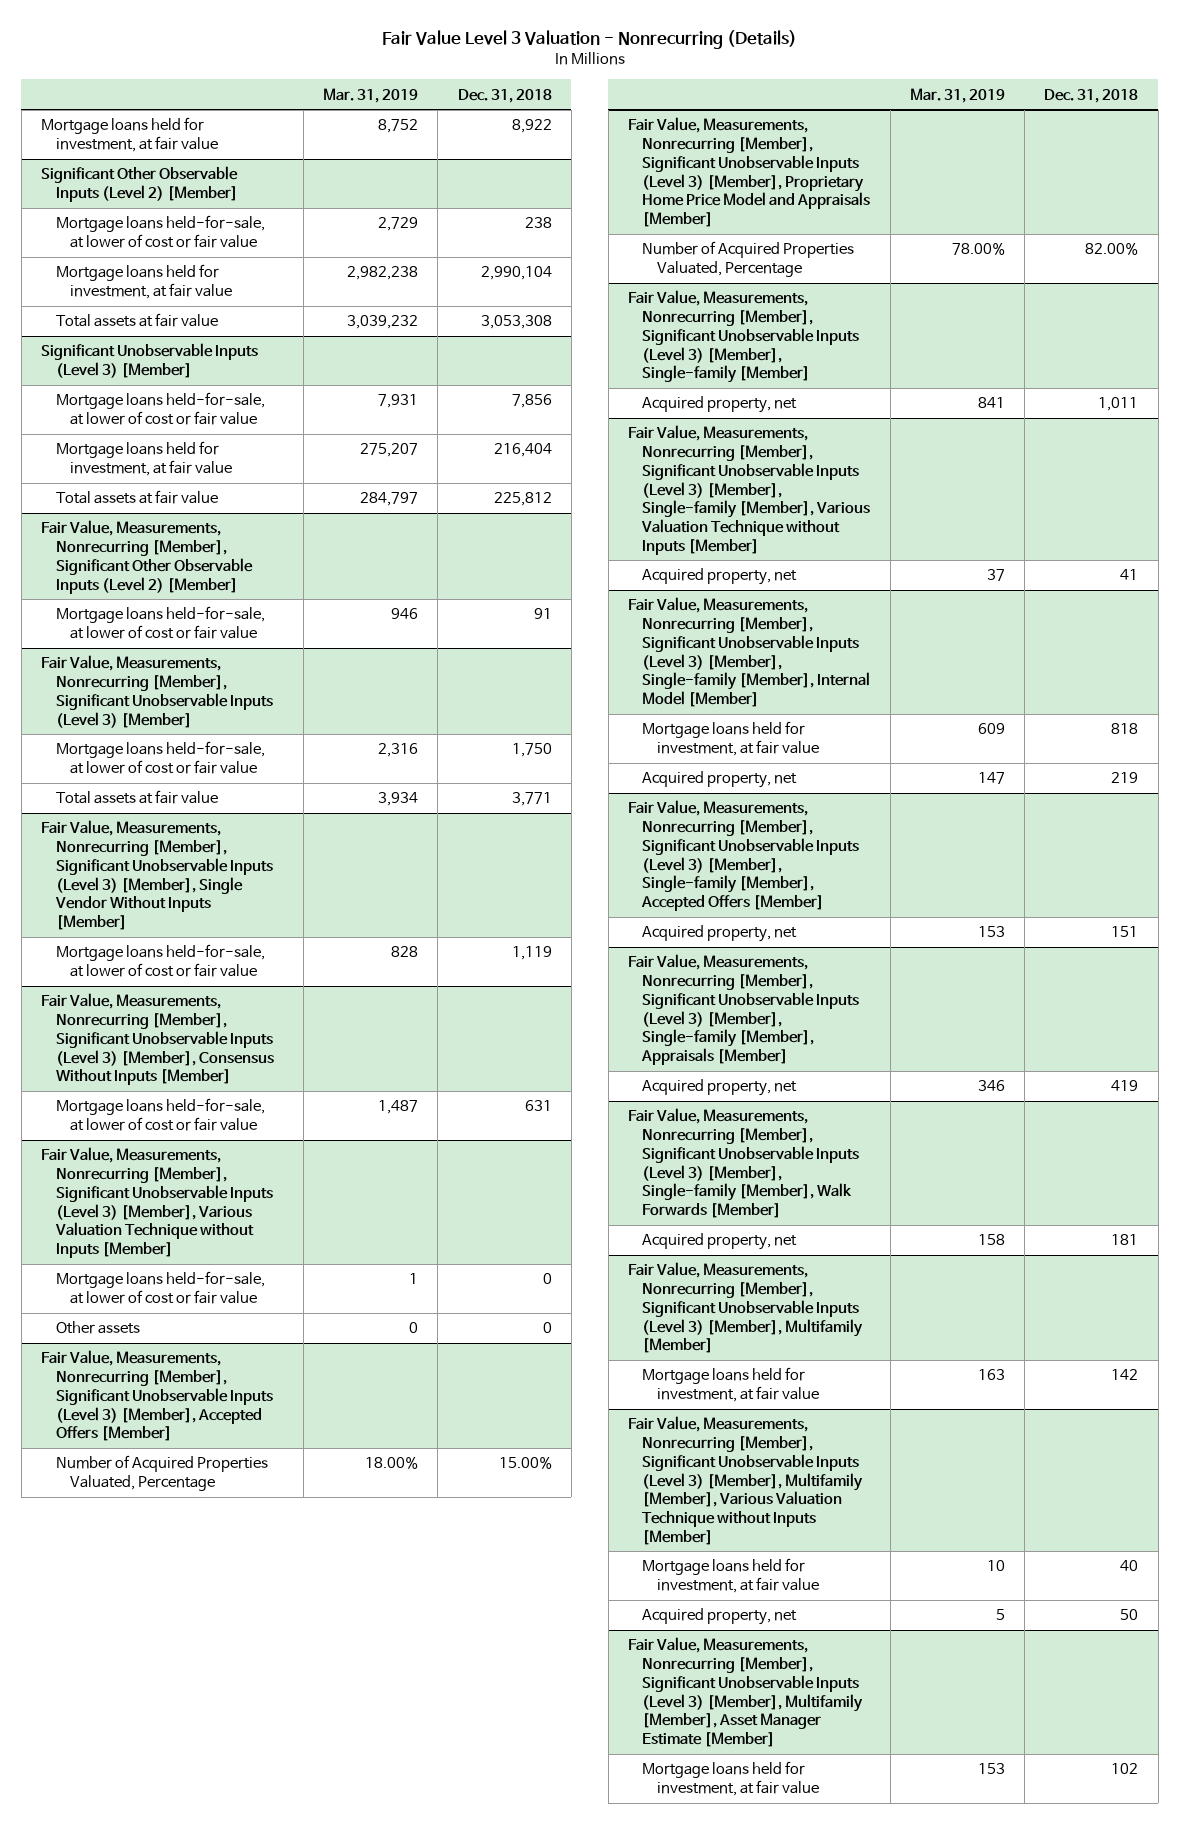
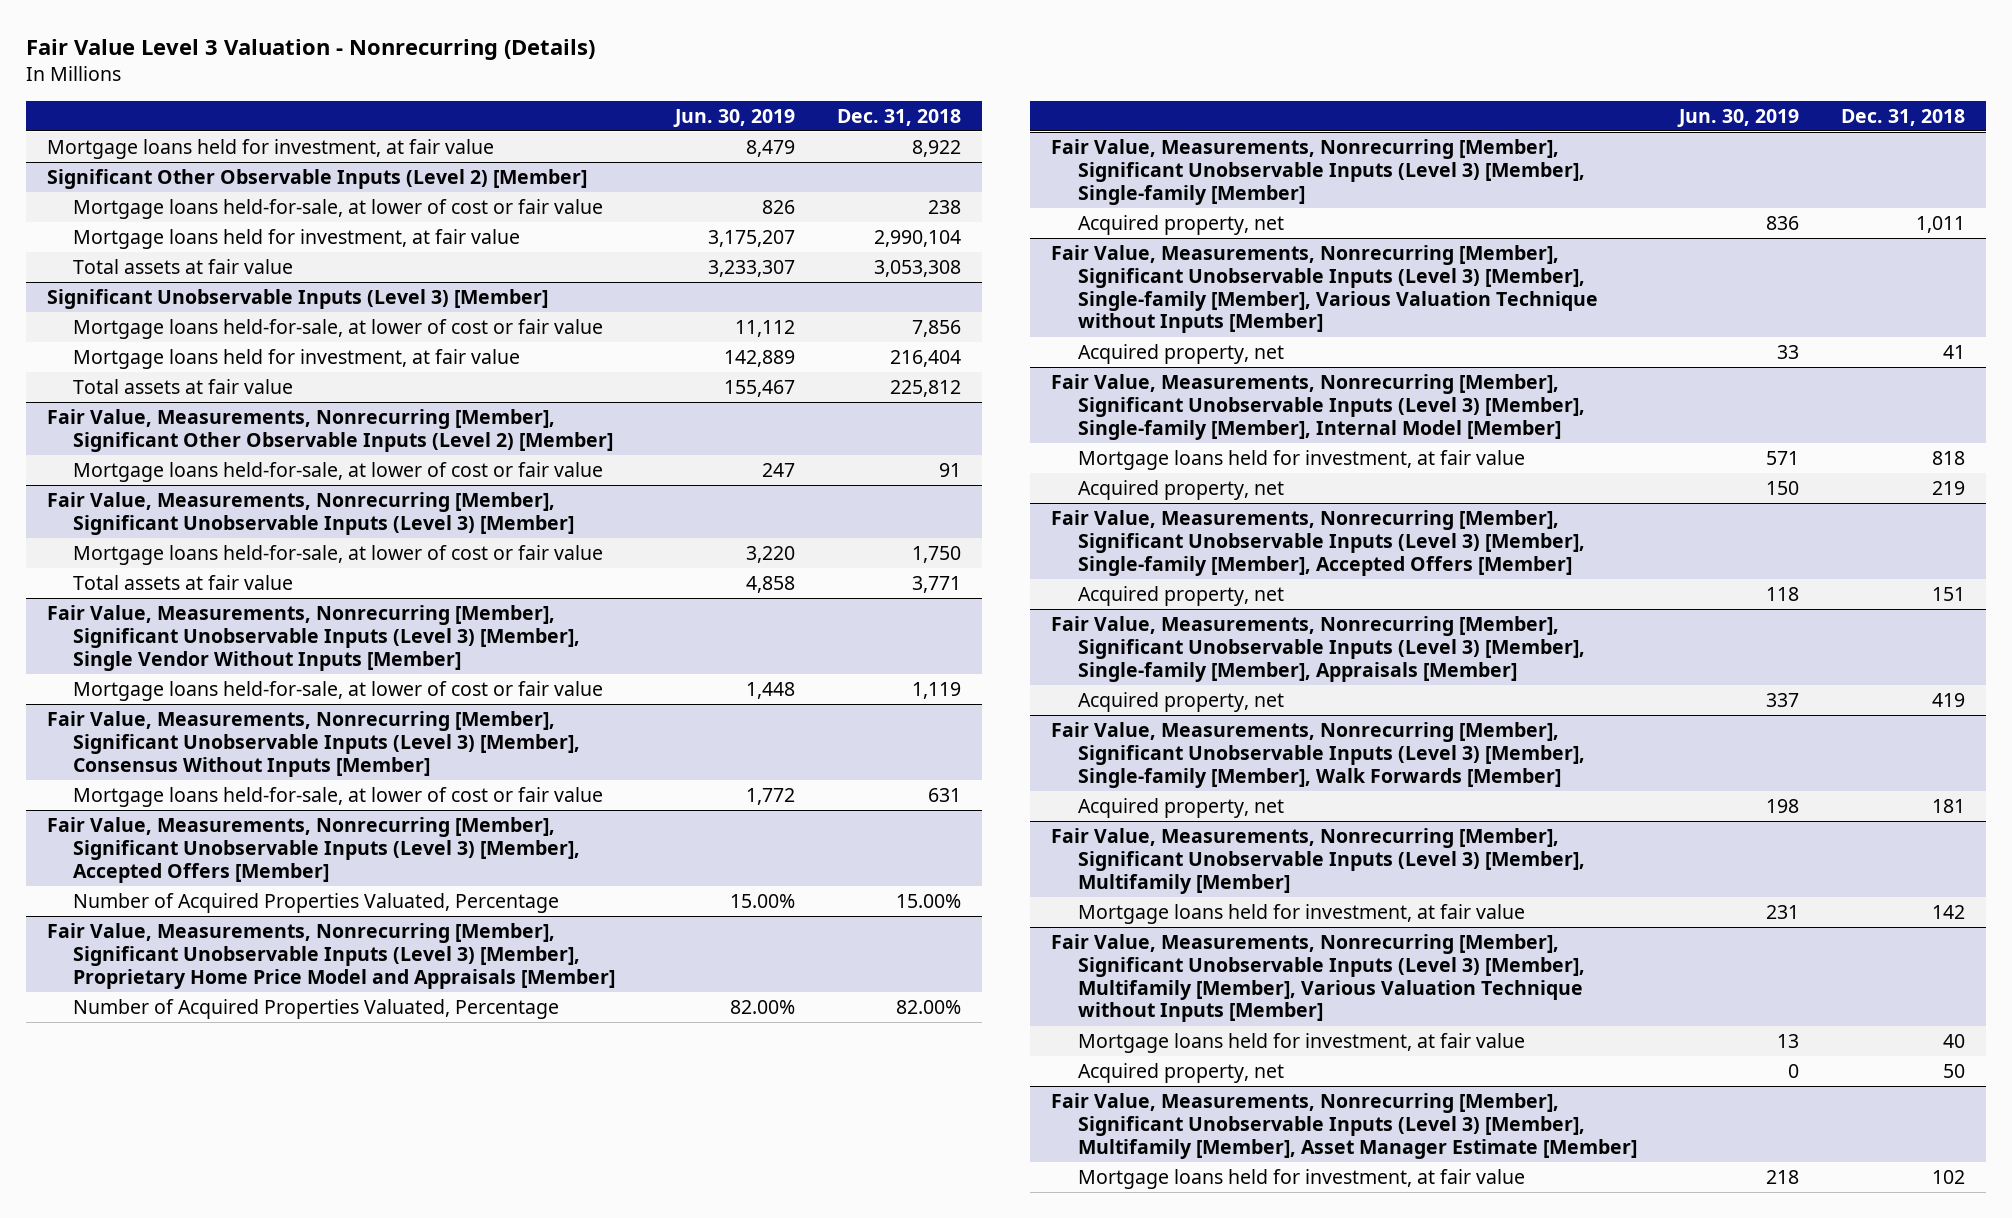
- | Mar. 31, 2019 | Dec. 31, 2018
+ | Jun. 30, 2019 | Dec. 31, 2018
- Fair Value, Measurements, Nonrecurring [Member], Significant Unobservable Inputs (Level 3) [Member], Various Valuation Technique without Inputs [Member]
- Mortgage loans held-for-sale, at lower of cost or fair value | 1 | 0
- Other assets | 0 | 0

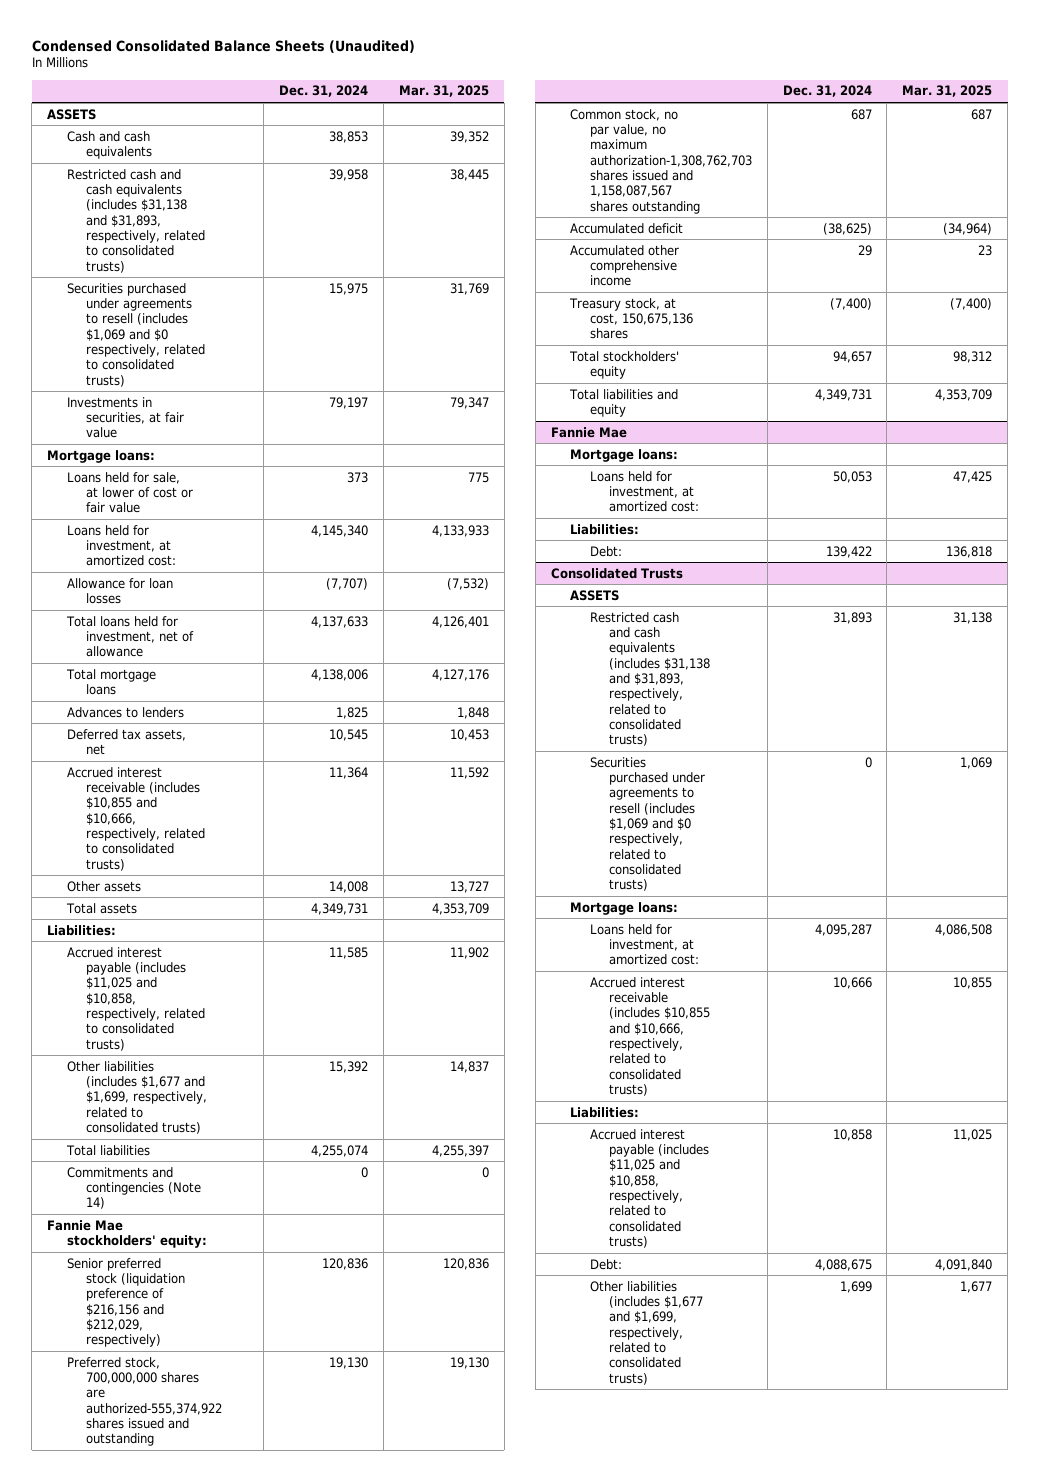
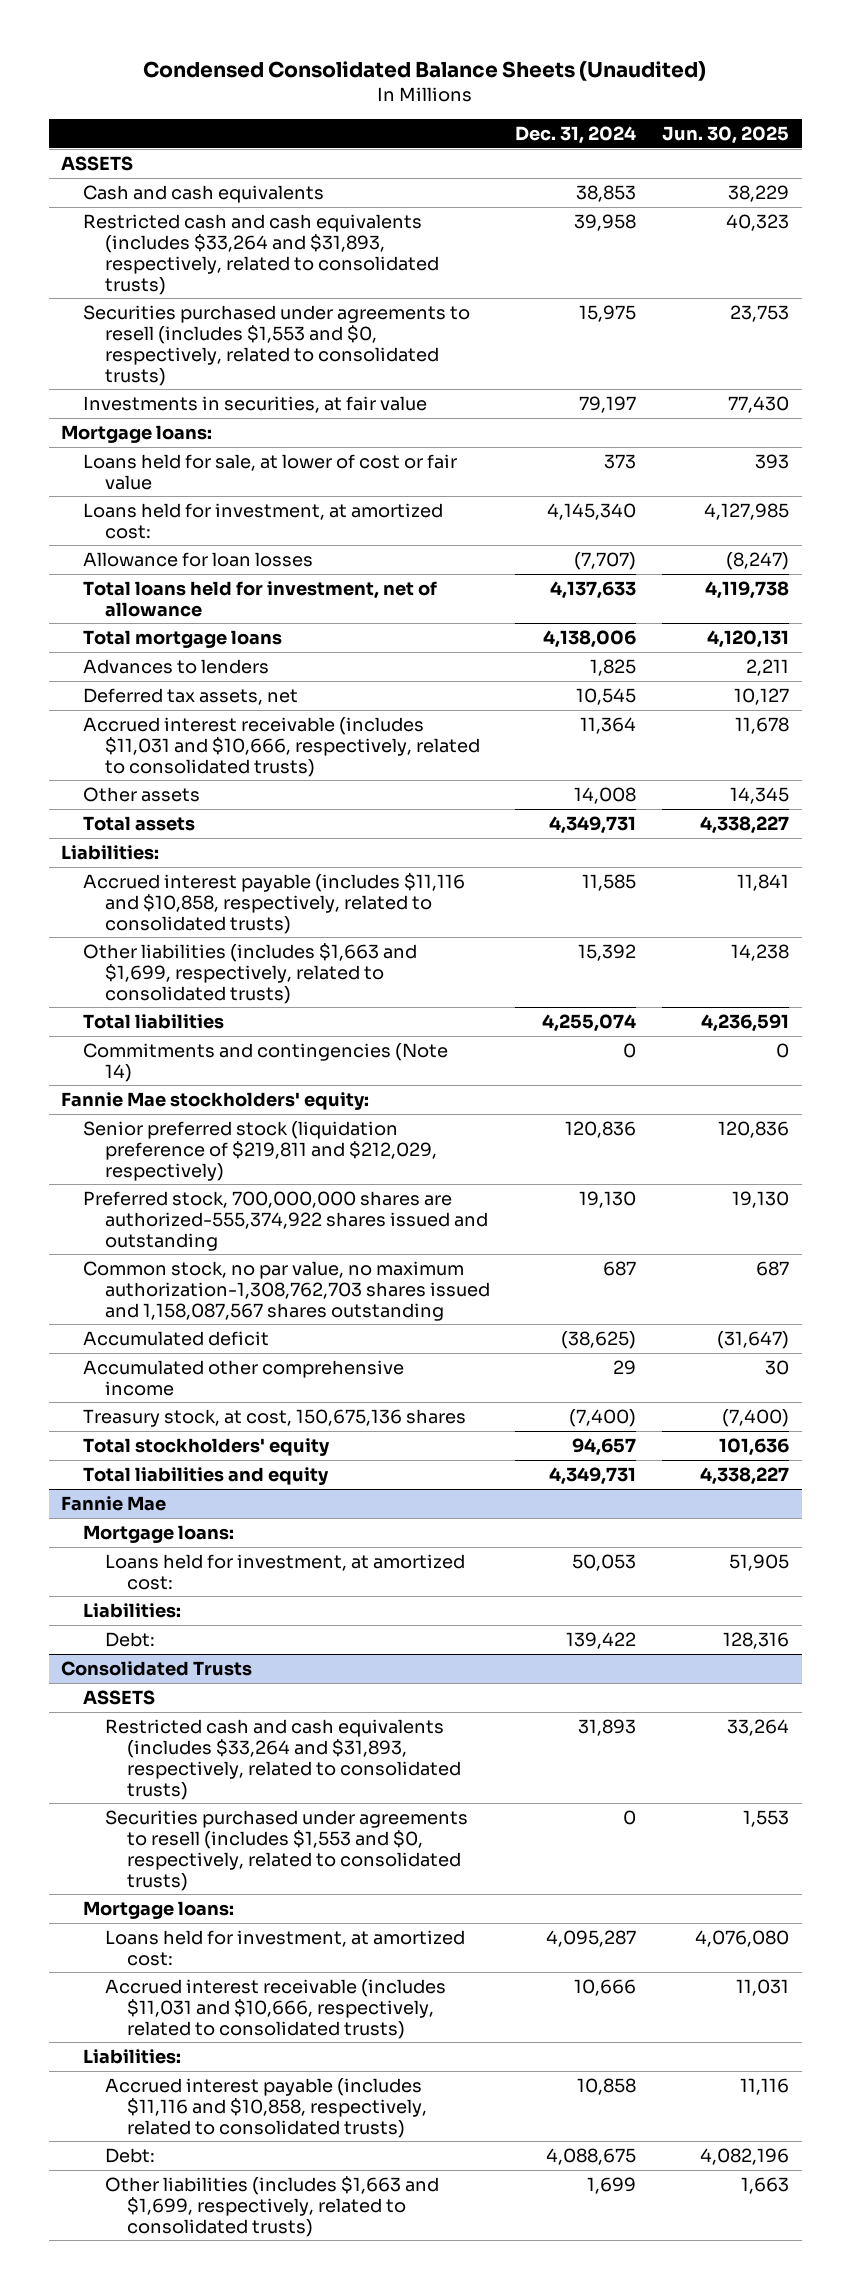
- | Dec. 31, 2024 | Mar. 31, 2025
+ | Dec. 31, 2024 | Jun. 30, 2025
- Restricted cash and cash equivalents (includes $31,138 and $31,893, respectively, related to consolidated trusts) | 39,958 | 38,445
- Securities purchased under agreements to resell (includes $1,069 and $0 respectively, related to consolidated trusts) | 15,975 | 31,769
+ Restricted cash and cash equivalents (includes $33,264 and $31,893, respectively, related to consolidated trusts) | 39,958 | 40,323
+ Securities purchased under agreements to resell (includes $1,553 and $0, respectively, related to consolidated trusts) | 15,975 | 23,753
- Accrued interest receivable (includes $10,855 and $10,666, respectively, related to consolidated trusts) | 11,364 | 11,592
+ Accrued interest receivable (includes $11,031 and $10,666, respectively, related to consolidated trusts) | 11,364 | 11,678
- Accrued interest payable (includes $11,025 and $10,858, respectively, related to consolidated trusts) | 11,585 | 11,902
- Other liabilities (includes $1,677 and $1,699, respectively, related to consolidated trusts) | 15,392 | 14,837
+ Accrued interest payable (includes $11,116 and $10,858, respectively, related to consolidated trusts) | 11,585 | 11,841
+ Other liabilities (includes $1,663 and $1,699, respectively, related to consolidated trusts) | 15,392 | 14,238
- Senior preferred stock (liquidation preference of $216,156 and $212,029, respectively) | 120,836 | 120,836
+ Senior preferred stock (liquidation preference of $219,811 and $212,029, respectively) | 120,836 | 120,836
@ Consolidated Trusts
- Restricted cash and cash equivalents (includes $31,138 and $31,893, respectively, related to consolidated trusts) | 31,893 | 31,138
- Securities purchased under agreements to resell (includes $1,069 and $0 respectively, related to consolidated trusts) | 0 | 1,069
+ Restricted cash and cash equivalents (includes $33,264 and $31,893, respectively, related to consolidated trusts) | 31,893 | 33,264
+ Securities purchased under agreements to resell (includes $1,553 and $0, respectively, related to consolidated trusts) | 0 | 1,553
- Accrued interest receivable (includes $10,855 and $10,666, respectively, related to consolidated trusts) | 10,666 | 10,855
+ Accrued interest receivable (includes $11,031 and $10,666, respectively, related to consolidated trusts) | 10,666 | 11,031
- Accrued interest payable (includes $11,025 and $10,858, respectively, related to consolidated trusts) | 10,858 | 11,025
+ Accrued interest payable (includes $11,116 and $10,858, respectively, related to consolidated trusts) | 10,858 | 11,116
- Other liabilities (includes $1,677 and $1,699, respectively, related to consolidated trusts) | 1,699 | 1,677
+ Other liabilities (includes $1,663 and $1,699, respectively, related to consolidated trusts) | 1,699 | 1,663

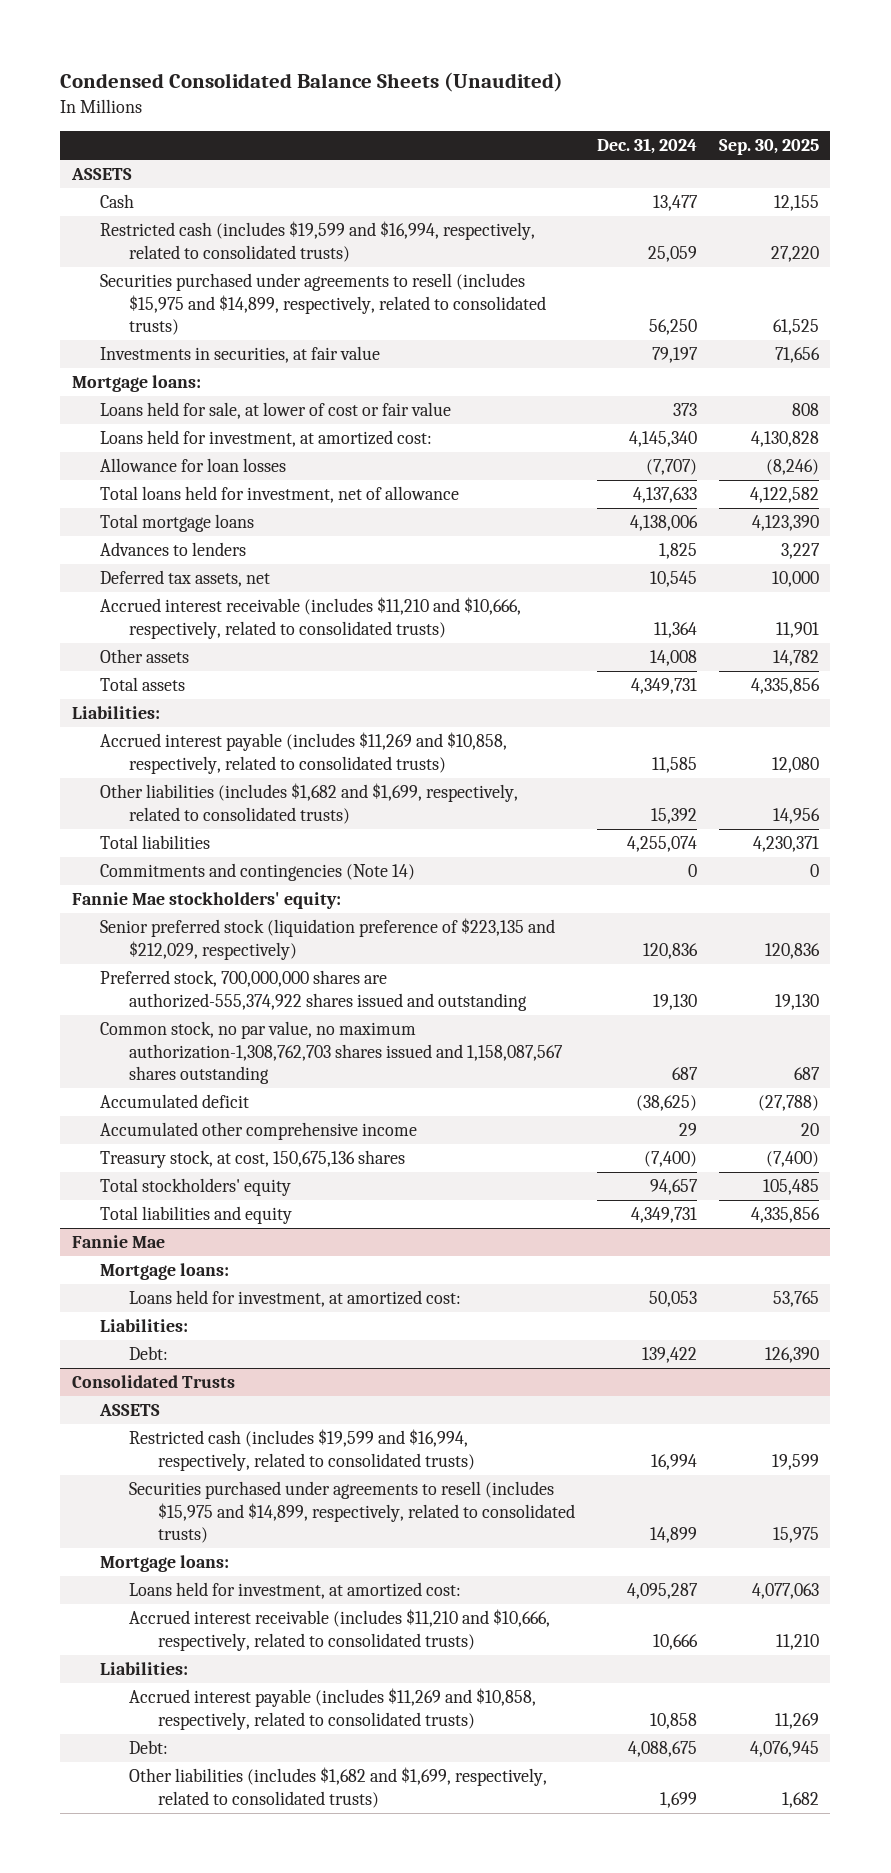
- | Dec. 31, 2024 | Jun. 30, 2025
+ | Dec. 31, 2024 | Sep. 30, 2025
- Cash and cash equivalents | 38,853 | 38,229
- Restricted cash and cash equivalents (includes $33,264 and $31,893, respectively, related to consolidated trusts) | 39,958 | 40,323
- Securities purchased under agreements to resell (includes $1,553 and $0, respectively, related to consolidated trusts) | 15,975 | 23,753
+ Cash | 13,477 | 12,155
+ Restricted cash (includes $19,599 and $16,994, respectively, related to consolidated trusts) | 25,059 | 27,220
+ Securities purchased under agreements to resell (includes $15,975 and $14,899, respectively, related to consolidated trusts) | 56,250 | 61,525
- Accrued interest receivable (includes $11,031 and $10,666, respectively, related to consolidated trusts) | 11,364 | 11,678
+ Accrued interest receivable (includes $11,210 and $10,666, respectively, related to consolidated trusts) | 11,364 | 11,901
- Accrued interest payable (includes $11,116 and $10,858, respectively, related to consolidated trusts) | 11,585 | 11,841
- Other liabilities (includes $1,663 and $1,699, respectively, related to consolidated trusts) | 15,392 | 14,238
+ Accrued interest payable (includes $11,269 and $10,858, respectively, related to consolidated trusts) | 11,585 | 12,080
+ Other liabilities (includes $1,682 and $1,699, respectively, related to consolidated trusts) | 15,392 | 14,956
- Senior preferred stock (liquidation preference of $219,811 and $212,029, respectively) | 120,836 | 120,836
+ Senior preferred stock (liquidation preference of $223,135 and $212,029, respectively) | 120,836 | 120,836
@ Consolidated Trusts
- Restricted cash and cash equivalents (includes $33,264 and $31,893, respectively, related to consolidated trusts) | 31,893 | 33,264
- Securities purchased under agreements to resell (includes $1,553 and $0, respectively, related to consolidated trusts) | 0 | 1,553
+ Restricted cash (includes $19,599 and $16,994, respectively, related to consolidated trusts) | 16,994 | 19,599
+ Securities purchased under agreements to resell (includes $15,975 and $14,899, respectively, related to consolidated trusts) | 14,899 | 15,975
- Accrued interest receivable (includes $11,031 and $10,666, respectively, related to consolidated trusts) | 10,666 | 11,031
+ Accrued interest receivable (includes $11,210 and $10,666, respectively, related to consolidated trusts) | 10,666 | 11,210
- Accrued interest payable (includes $11,116 and $10,858, respectively, related to consolidated trusts) | 10,858 | 11,116
+ Accrued interest payable (includes $11,269 and $10,858, respectively, related to consolidated trusts) | 10,858 | 11,269
- Other liabilities (includes $1,663 and $1,699, respectively, related to consolidated trusts) | 1,699 | 1,663
+ Other liabilities (includes $1,682 and $1,699, respectively, related to consolidated trusts) | 1,699 | 1,682

